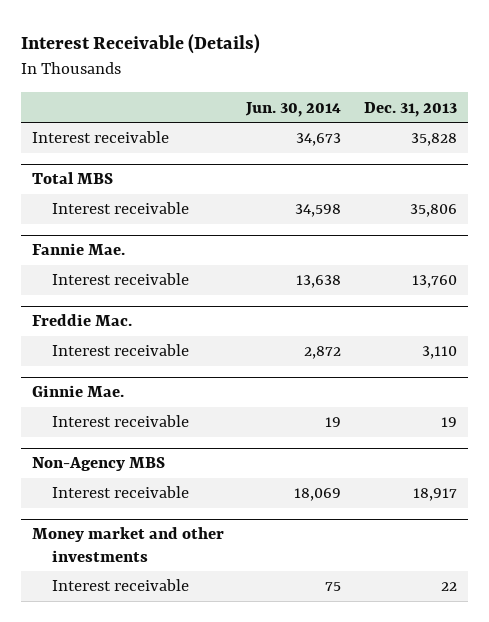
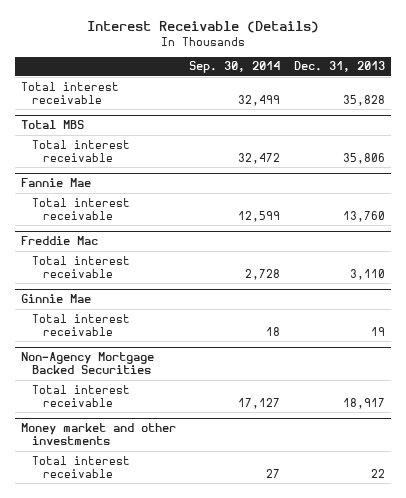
- | Jun. 30, 2014 | Dec. 31, 2013
+ | Sep. 30, 2014 | Dec. 31, 2013
- Interest receivable | 34,673 | 35,828
+ Total interest receivable | 32,499 | 35,828
@ Total MBS
- Interest receivable | 34,598 | 35,806
- Fannie Mae.
- Interest receivable | 13,638 | 13,760
- Freddie Mac.
- Interest receivable | 2,872 | 3,110
- Ginnie Mae.
- Interest receivable | 19 | 19
- Non-Agency MBS
- Interest receivable | 18,069 | 18,917
@ Total MBS
+ Total interest receivable | 32,472 | 35,806
+ Fannie Mae
+ Total interest receivable | 12,599 | 13,760
+ Freddie Mac
+ Total interest receivable | 2,728 | 3,110
+ Ginnie Mae
+ Total interest receivable | 18 | 19
+ Non-Agency Mortgage Backed Securities
+ Total interest receivable | 17,127 | 18,917
@ Money market and other investments
- Interest receivable | 75 | 22
+ Total interest receivable | 27 | 22

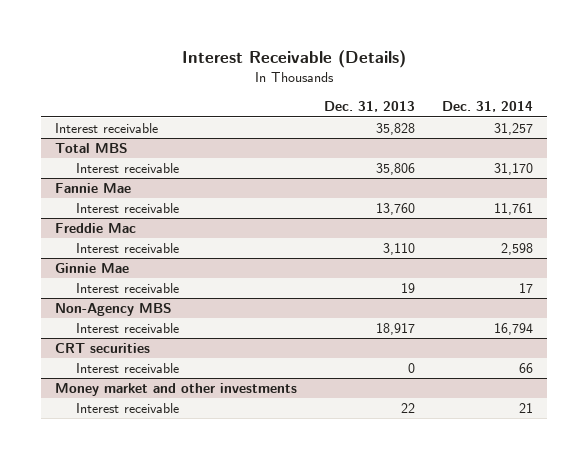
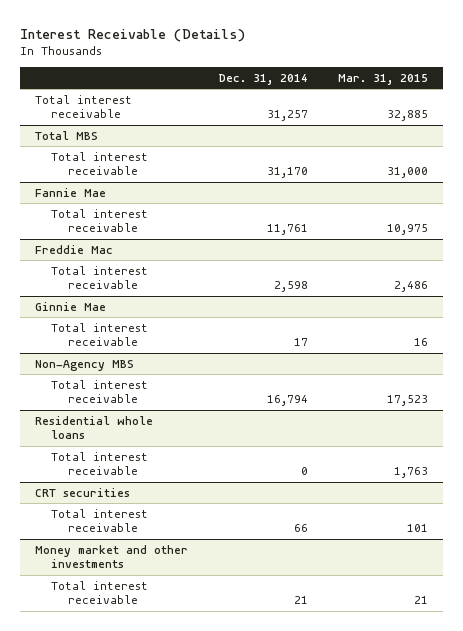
- | Dec. 31, 2013 | Dec. 31, 2014
+ | Dec. 31, 2014 | Mar. 31, 2015
- Interest receivable | 35,828 | 31,257
+ Total interest receivable | 31,257 | 32,885
@ Total MBS
- Interest receivable | 35,806 | 31,170
+ Total interest receivable | 31,170 | 31,000
@ Fannie Mae
- Interest receivable | 13,760 | 11,761
+ Total interest receivable | 11,761 | 10,975
@ Freddie Mac
- Interest receivable | 3,110 | 2,598
+ Total interest receivable | 2,598 | 2,486
@ Ginnie Mae
- Interest receivable | 19 | 17
+ Total interest receivable | 17 | 16
@ Non-Agency MBS
- Interest receivable | 18,917 | 16,794
+ Total interest receivable | 16,794 | 17,523
+ Residential whole loans
+ Total interest receivable | 0 | 1,763
@ CRT securities
- Interest receivable | 0 | 66
+ Total interest receivable | 66 | 101
@ Money market and other investments
- Interest receivable | 22 | 21
+ Total interest receivable | 21 | 21

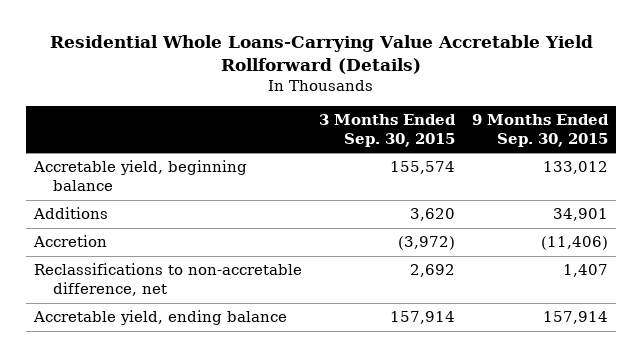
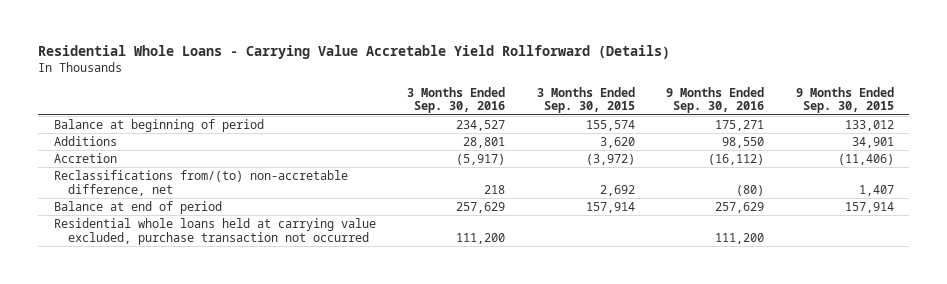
- Residential Whole Loans-Carrying Value Accretable Yield Rollforward (Details)
+ Residential Whole Loans - Carrying Value Accretable Yield Rollforward (Details)
- | 3 Months Ended Sep. 30, 2015 | 9 Months Ended Sep. 30, 2015
+ | 3 Months Ended Sep. 30, 2016 | 3 Months Ended Sep. 30, 2015 | 9 Months Ended Sep. 30, 2016 | 9 Months Ended Sep. 30, 2015
- Accretable yield, beginning balance | 155,574 | 133,012
+ Balance at beginning of period | 234,527 | 155,574 | 175,271 | 133,012
- Reclassifications to non-accretable difference, net | 2,692 | 1,407
- Accretable yield, ending balance | 157,914 | 157,914
+ Reclassifications from/(to) non-accretable difference, net | 218 | 2,692 | (80) | 1,407
+ Balance at end of period | 257,629 | 157,914 | 257,629 | 157,914
+ Residential whole loans held at carrying value excluded, purchase transaction not occurred | 111,200 | | 111,200 |

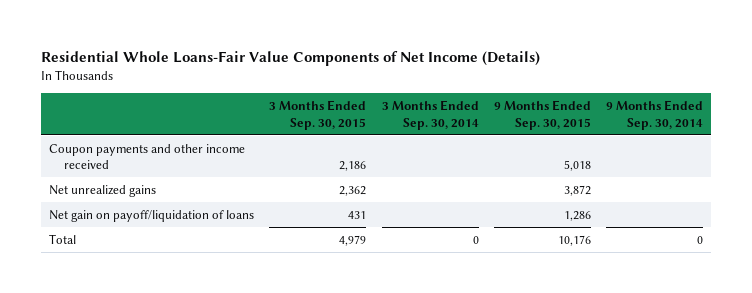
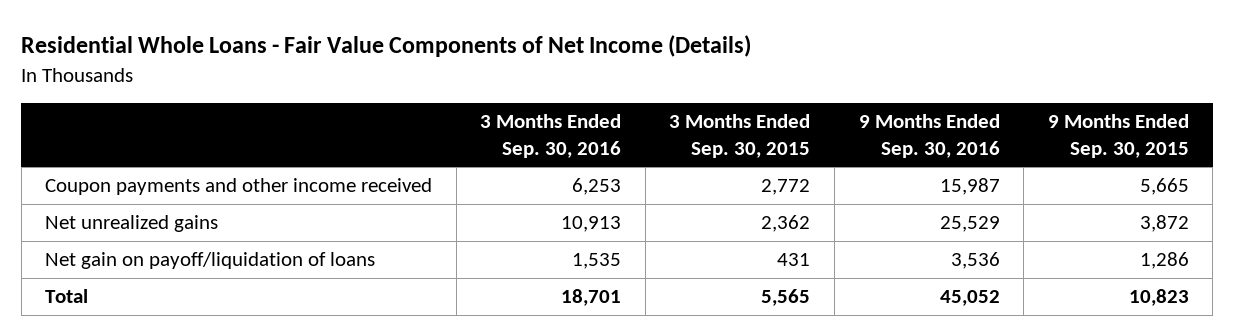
- Residential Whole Loans-Fair Value Components of Net Income (Details)
+ Residential Whole Loans - Fair Value Components of Net Income (Details)
- | 3 Months Ended Sep. 30, 2015 | 3 Months Ended Sep. 30, 2014 | 9 Months Ended Sep. 30, 2015 | 9 Months Ended Sep. 30, 2014
+ | 3 Months Ended Sep. 30, 2016 | 3 Months Ended Sep. 30, 2015 | 9 Months Ended Sep. 30, 2016 | 9 Months Ended Sep. 30, 2015
- Coupon payments and other income received | 2,186 | | 5,018 |
+ Coupon payments and other income received | 6,253 | 2,772 | 15,987 | 5,665
- Total | 4,979 | 0 | 10,176 | 0
+ Total | 18,701 | 5,565 | 45,052 | 10,823

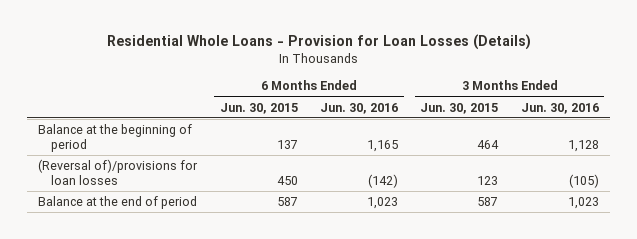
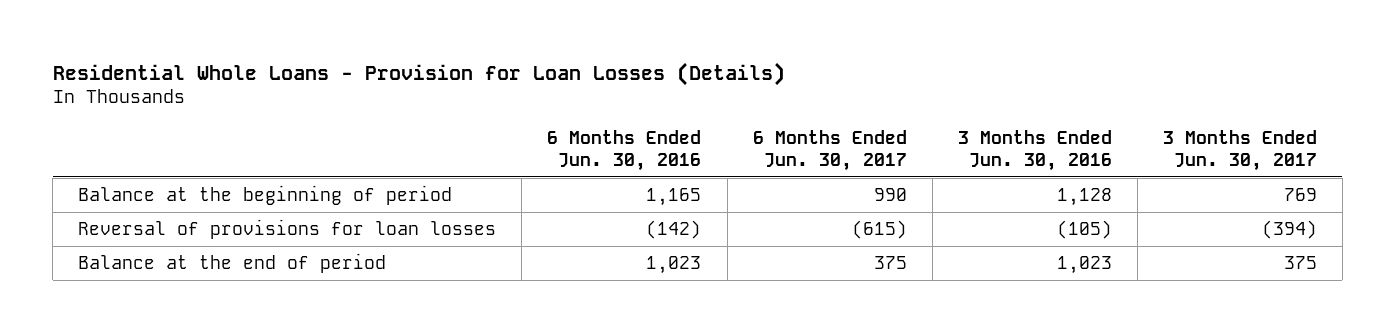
- | 6 Months Ended Jun. 30, 2015 | 6 Months Ended Jun. 30, 2016 | 3 Months Ended Jun. 30, 2015 | 3 Months Ended Jun. 30, 2016
+ | 6 Months Ended Jun. 30, 2016 | 6 Months Ended Jun. 30, 2017 | 3 Months Ended Jun. 30, 2016 | 3 Months Ended Jun. 30, 2017
- (Reversal of)/provisions for loan losses | 450 | (142) | 123 | (105)
+ Reversal of provisions for loan losses | (142) | (615) | (105) | (394)

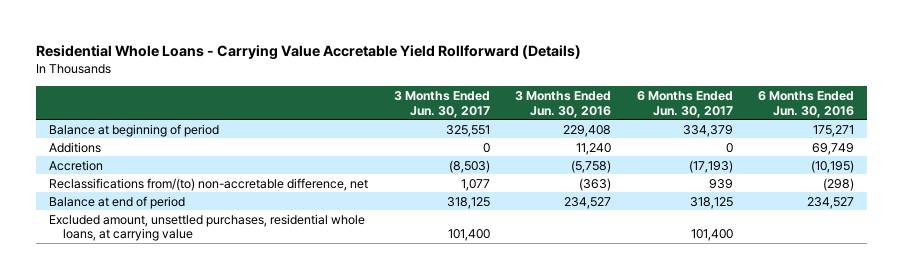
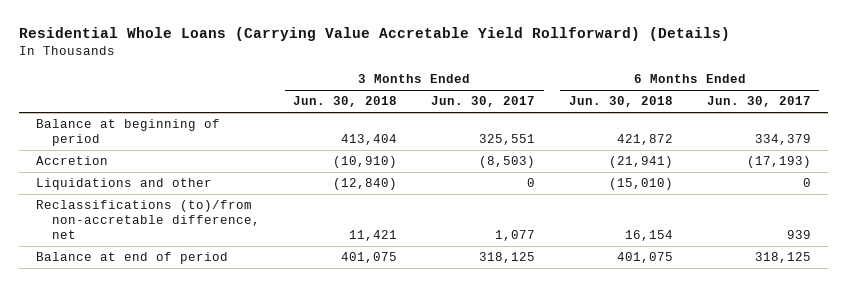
- Residential Whole Loans - Carrying Value Accretable Yield Rollforward (Details)
+ Residential Whole Loans (Carrying Value Accretable Yield Rollforward) (Details)
- | 3 Months Ended Jun. 30, 2017 | 3 Months Ended Jun. 30, 2016 | 6 Months Ended Jun. 30, 2017 | 6 Months Ended Jun. 30, 2016
+ | 3 Months Ended Jun. 30, 2018 | 3 Months Ended Jun. 30, 2017 | 6 Months Ended Jun. 30, 2018 | 6 Months Ended Jun. 30, 2017
- Additions | 0 | 11,240 | 0 | 69,749
- Reclassifications from/(to) non-accretable difference, net | 1,077 | (363) | 939 | (298)
+ Liquidations and other | (12,840) | 0 | (15,010) | 0
+ Reclassifications (to)/from non-accretable difference, net | 11,421 | 1,077 | 16,154 | 939
- Excluded amount, unsettled purchases, residential whole loans, at carrying value | 101,400 | | 101,400 |

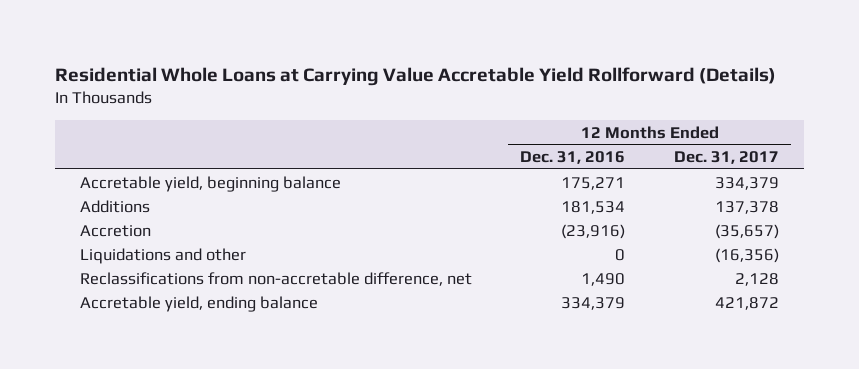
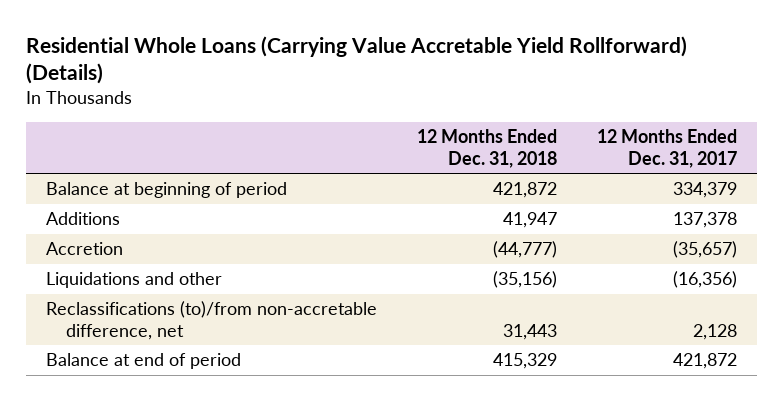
- Residential Whole Loans at Carrying Value Accretable Yield Rollforward (Details)
+ Residential Whole Loans (Carrying Value Accretable Yield Rollforward) (Details)
- | 12 Months Ended Dec. 31, 2016 | 12 Months Ended Dec. 31, 2017
+ | 12 Months Ended Dec. 31, 2018 | 12 Months Ended Dec. 31, 2017
- Accretable yield, beginning balance | 175,271 | 334,379
+ Balance at beginning of period | 421,872 | 334,379
- Reclassifications from non-accretable difference, net | 1,490 | 2,128
- Accretable yield, ending balance | 334,379 | 421,872
+ Reclassifications (to)/from non-accretable difference, net | 31,443 | 2,128
+ Balance at end of period | 415,329 | 421,872

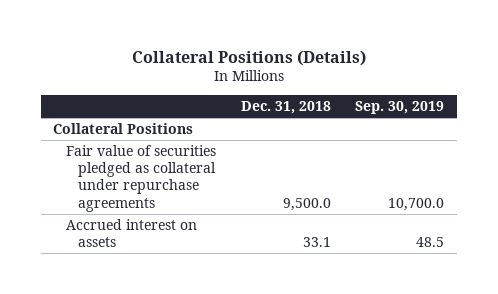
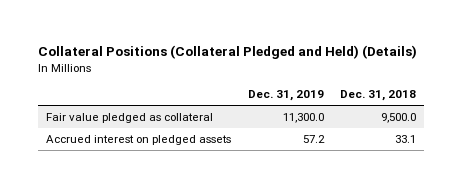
- Collateral Positions (Details)
+ Collateral Positions (Collateral Pledged and Held) (Details)
- | Dec. 31, 2018 | Sep. 30, 2019
+ | Dec. 31, 2019 | Dec. 31, 2018
- Collateral Positions
- Fair value of securities pledged as collateral under repurchase agreements | 9,500.0 | 10,700.0
- Accrued interest on assets | 33.1 | 48.5
+ Fair value pledged as collateral | 11,300.0 | 9,500.0
+ Accrued interest on pledged assets | 57.2 | 33.1

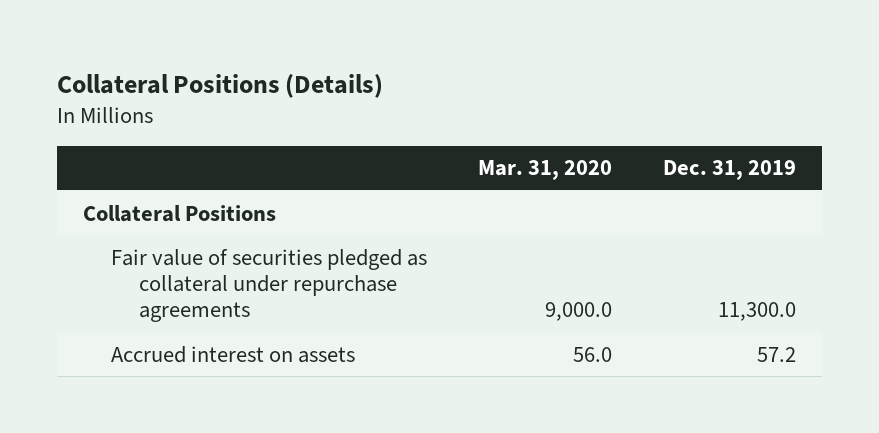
- Collateral Positions (Collateral Pledged and Held) (Details)
+ Collateral Positions (Details)
- | Dec. 31, 2019 | Dec. 31, 2018
+ | Mar. 31, 2020 | Dec. 31, 2019
- Fair value pledged as collateral | 11,300.0 | 9,500.0
- Accrued interest on pledged assets | 57.2 | 33.1
+ Collateral Positions
+ Fair value of securities pledged as collateral under repurchase agreements | 9,000.0 | 11,300.0
+ Accrued interest on assets | 56.0 | 57.2

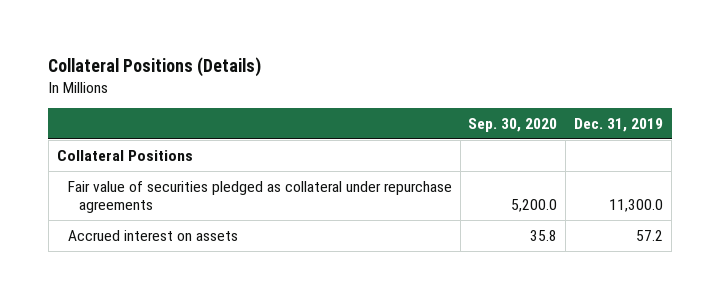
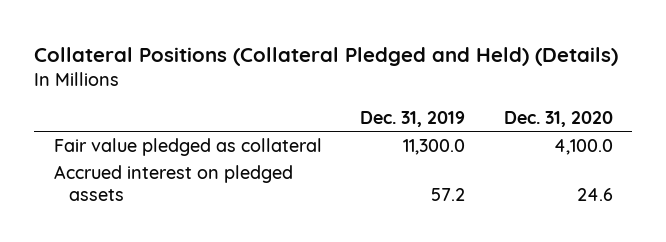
- Collateral Positions (Details)
+ Collateral Positions (Collateral Pledged and Held) (Details)
- | Sep. 30, 2020 | Dec. 31, 2019
+ | Dec. 31, 2019 | Dec. 31, 2020
- Collateral Positions
- Fair value of securities pledged as collateral under repurchase agreements | 5,200.0 | 11,300.0
- Accrued interest on assets | 35.8 | 57.2
+ Fair value pledged as collateral | 11,300.0 | 4,100.0
+ Accrued interest on pledged assets | 57.2 | 24.6

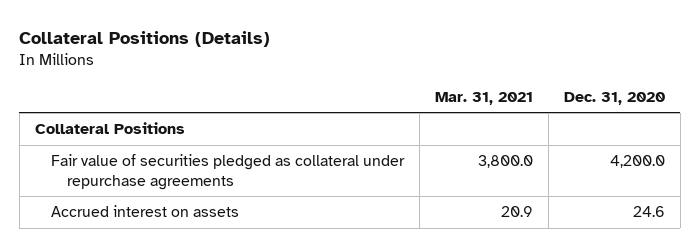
- Collateral Positions (Collateral Pledged and Held) (Details)
+ Collateral Positions (Details)
- | Dec. 31, 2019 | Dec. 31, 2020
+ | Mar. 31, 2021 | Dec. 31, 2020
- Fair value pledged as collateral | 11,300.0 | 4,100.0
- Accrued interest on pledged assets | 57.2 | 24.6
+ Collateral Positions
+ Fair value of securities pledged as collateral under repurchase agreements | 3,800.0 | 4,200.0
+ Accrued interest on assets | 20.9 | 24.6

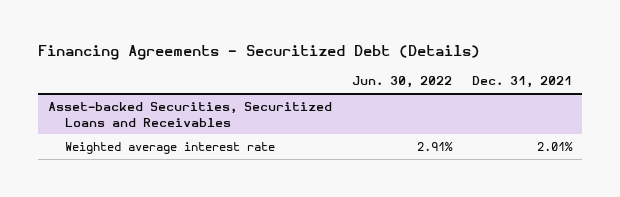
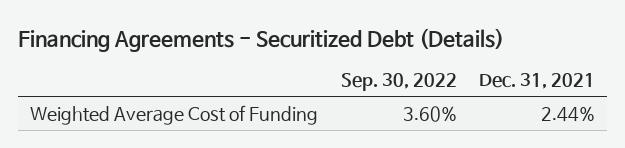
- | Jun. 30, 2022 | Dec. 31, 2021
+ | Sep. 30, 2022 | Dec. 31, 2021
- Asset-backed Securities, Securitized Loans and Receivables
- Weighted average interest rate | 2.91% | 2.01%
+ Weighted Average Cost of Funding | 3.60% | 2.44%

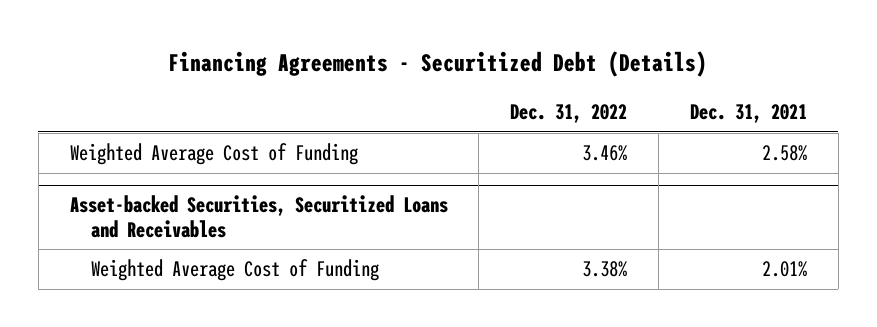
- | Sep. 30, 2022 | Dec. 31, 2021
+ | Dec. 31, 2022 | Dec. 31, 2021
- Weighted Average Cost of Funding | 3.60% | 2.44%
+ Weighted Average Cost of Funding | 3.46% | 2.58%
+ Asset-backed Securities, Securitized Loans and Receivables
+ Weighted Average Cost of Funding | 3.38% | 2.01%

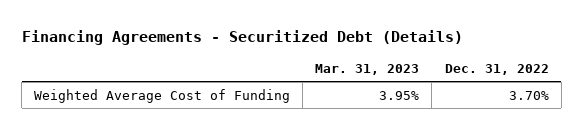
- | Dec. 31, 2022 | Dec. 31, 2021
+ | Mar. 31, 2023 | Dec. 31, 2022
- Weighted Average Cost of Funding | 3.46% | 2.58%
- Asset-backed Securities, Securitized Loans and Receivables
- Weighted Average Cost of Funding | 3.38% | 2.01%
+ Weighted Average Cost of Funding | 3.95% | 3.70%

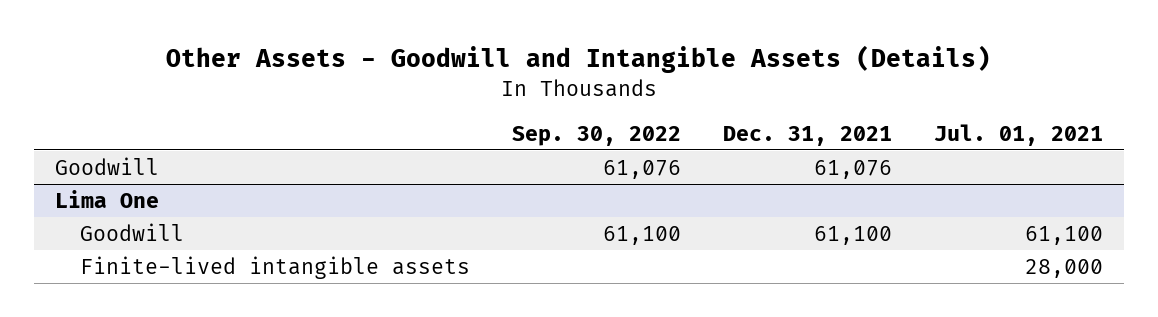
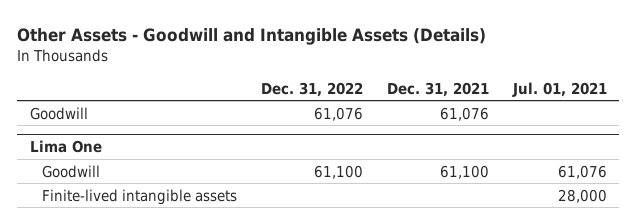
- | Sep. 30, 2022 | Dec. 31, 2021 | Jul. 01, 2021
+ | Dec. 31, 2022 | Dec. 31, 2021 | Jul. 01, 2021
@ Lima One
- Goodwill | 61,100 | 61,100 | 61,100
+ Goodwill | 61,100 | 61,100 | 61,076

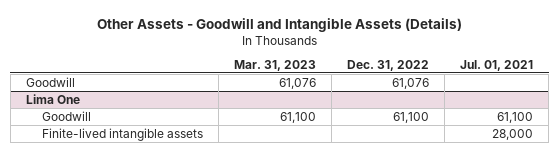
- | Dec. 31, 2022 | Dec. 31, 2021 | Jul. 01, 2021
+ | Mar. 31, 2023 | Dec. 31, 2022 | Jul. 01, 2021
@ Lima One
- Goodwill | 61,100 | 61,100 | 61,076
+ Goodwill | 61,100 | 61,100 | 61,100

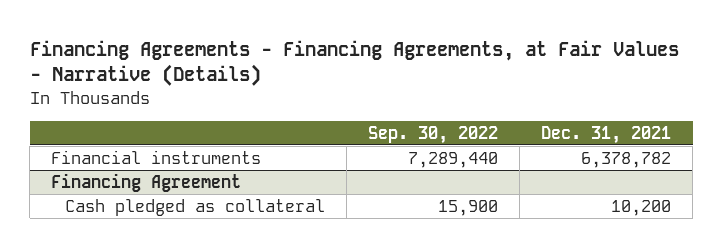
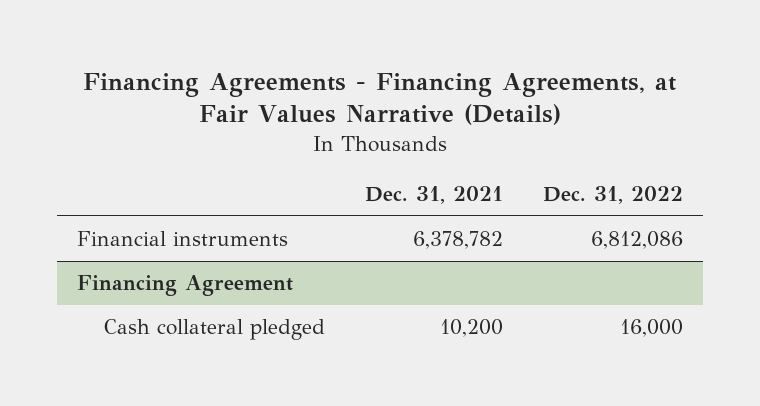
- Financing Agreements - Financing Agreements, at Fair Values - Narrative (Details)
+ Financing Agreements - Financing Agreements, at Fair Values Narrative (Details)
- | Sep. 30, 2022 | Dec. 31, 2021
+ | Dec. 31, 2021 | Dec. 31, 2022
@ Financing Agreement
- Cash pledged as collateral | 15,900 | 10,200
+ Cash collateral pledged | 10,200 | 16,000

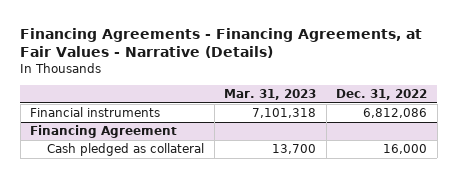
- Financing Agreements - Financing Agreements, at Fair Values Narrative (Details)
+ Financing Agreements - Financing Agreements, at Fair Values - Narrative (Details)
- | Dec. 31, 2021 | Dec. 31, 2022
+ | Mar. 31, 2023 | Dec. 31, 2022
@ Financing Agreement
- Cash collateral pledged | 10,200 | 16,000
+ Cash pledged as collateral | 13,700 | 16,000

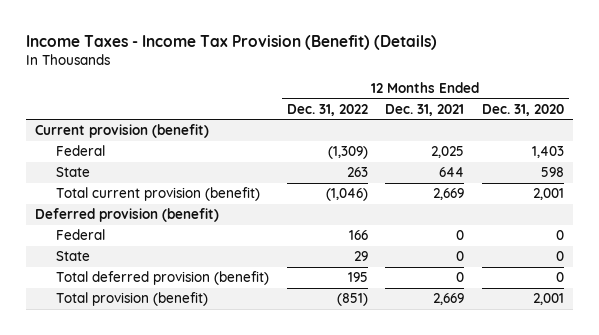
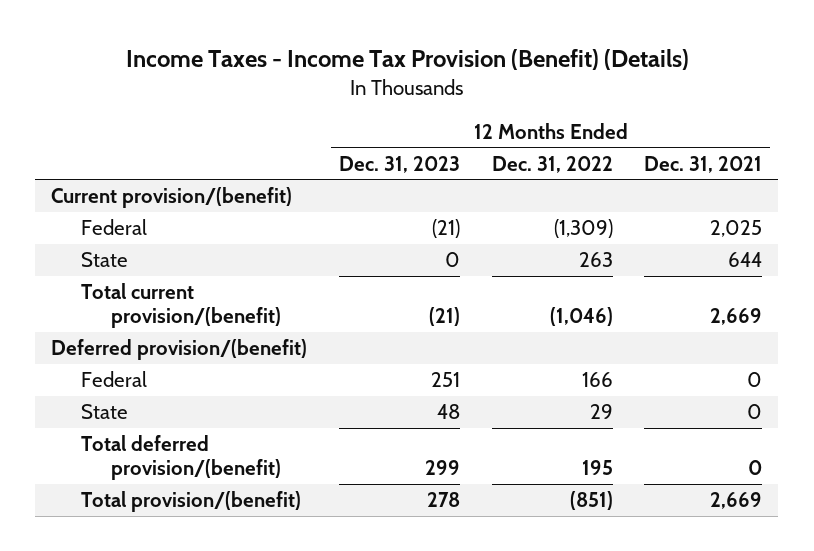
- | 12 Months Ended Dec. 31, 2022 | 12 Months Ended Dec. 31, 2021 | 12 Months Ended Dec. 31, 2020
+ | 12 Months Ended Dec. 31, 2023 | 12 Months Ended Dec. 31, 2022 | 12 Months Ended Dec. 31, 2021
- Current provision (benefit)
+ Current provision/(benefit)
- Total current provision (benefit) | (1,046) | 2,669 | 2,001
- Deferred provision (benefit)
+ Total current provision/(benefit) | (21) | (1,046) | 2,669
+ Deferred provision/(benefit)
- Total deferred provision (benefit) | 195 | 0 | 0
- Total provision (benefit) | (851) | 2,669 | 2,001
+ Total deferred provision/(benefit) | 299 | 195 | 0
+ Total provision/(benefit) | 278 | (851) | 2,669

